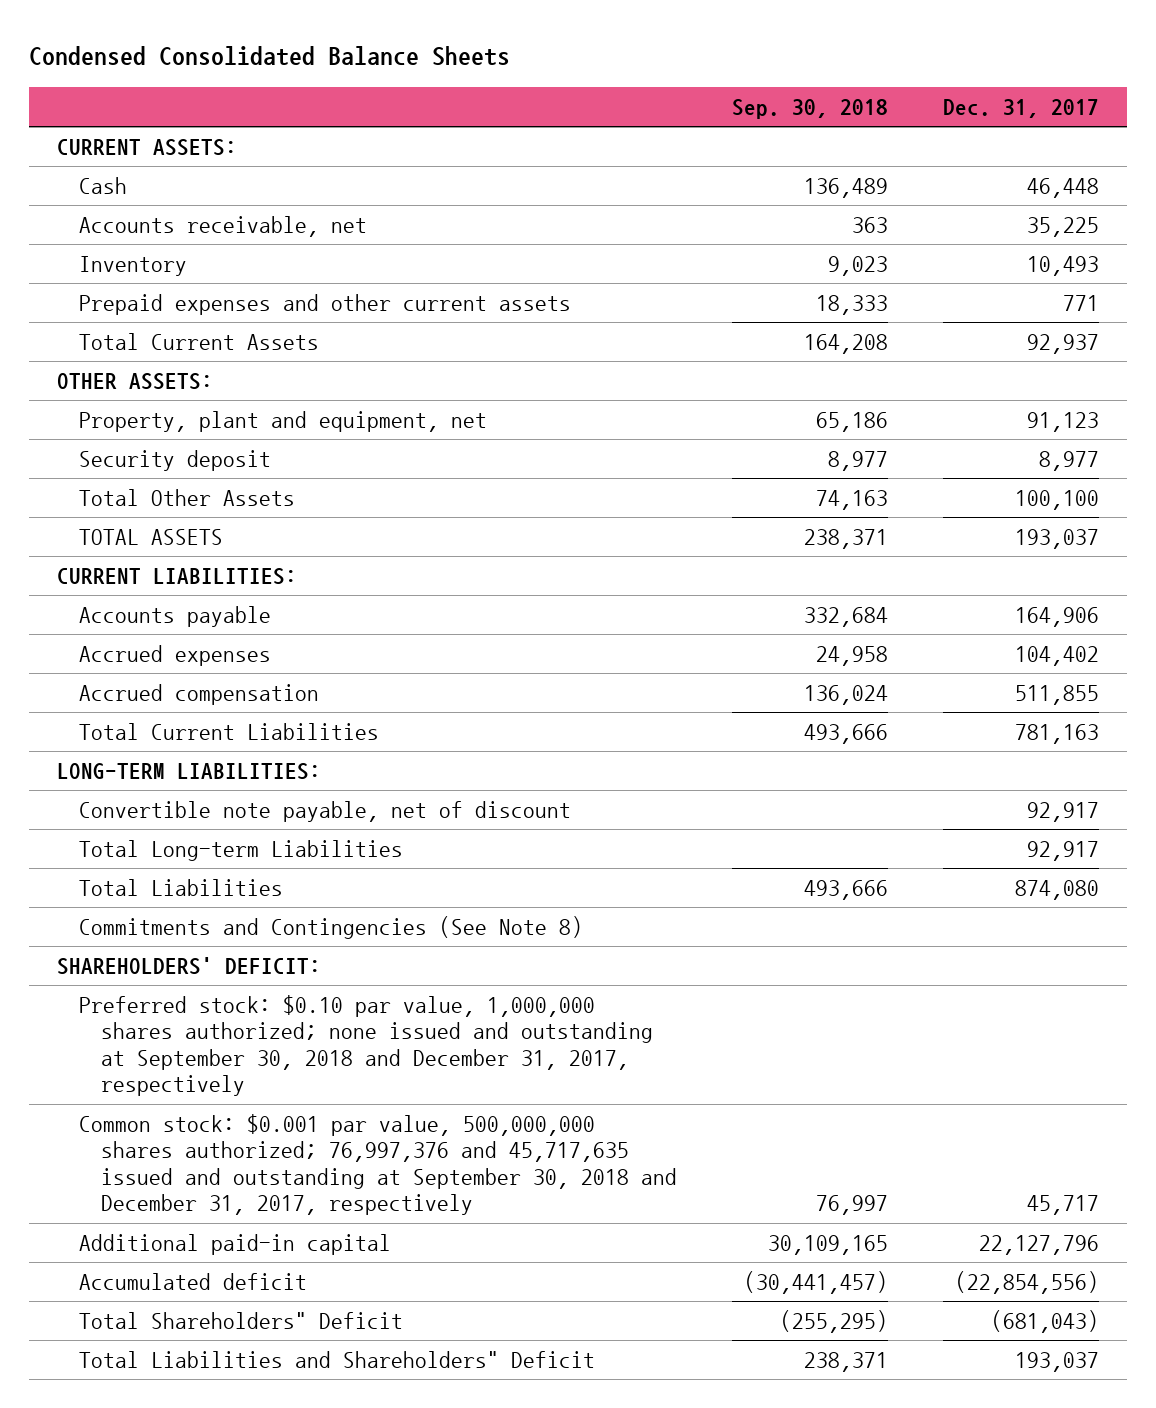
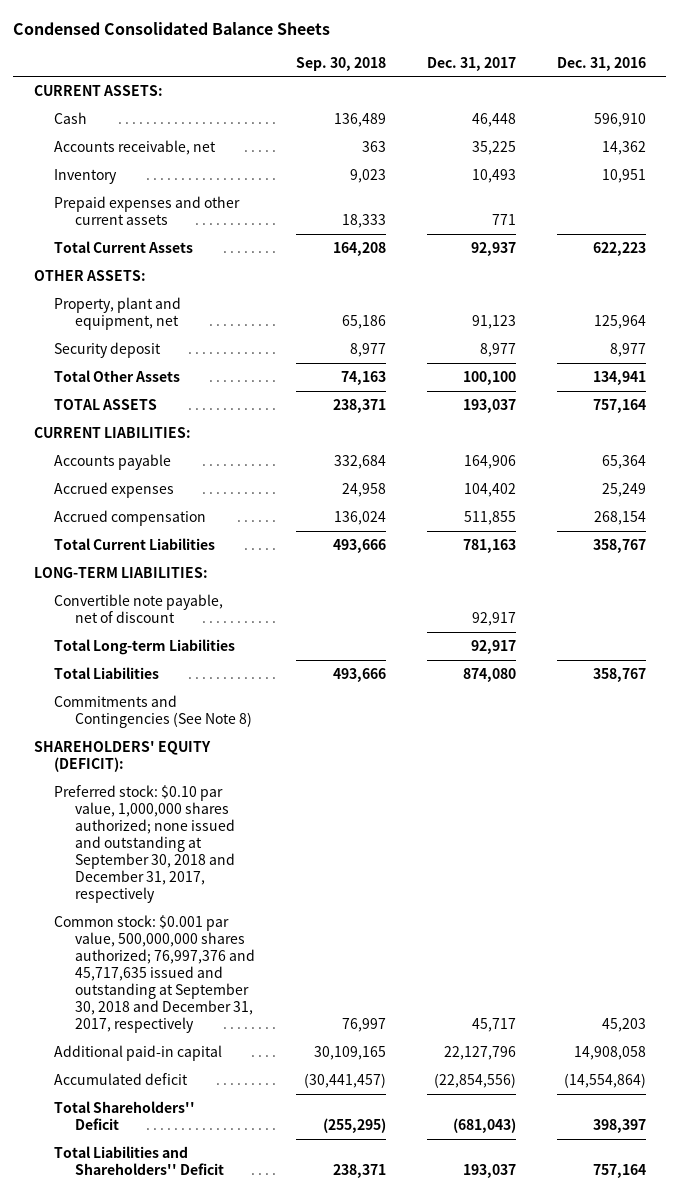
- | Sep. 30, 2018 | Dec. 31, 2017
+ | Sep. 30, 2018 | Dec. 31, 2017 | Dec. 31, 2016
- SHAREHOLDERS' DEFICIT:
+ SHAREHOLDERS' EQUITY (DEFICIT):
- Total Shareholders" Deficit | (255,295) | (681,043)
- Total Liabilities and Shareholders" Deficit | 238,371 | 193,037
+ Total Shareholders'' Deficit | (255,295) | (681,043) | 398,397
+ Total Liabilities and Shareholders'' Deficit | 238,371 | 193,037 | 757,164

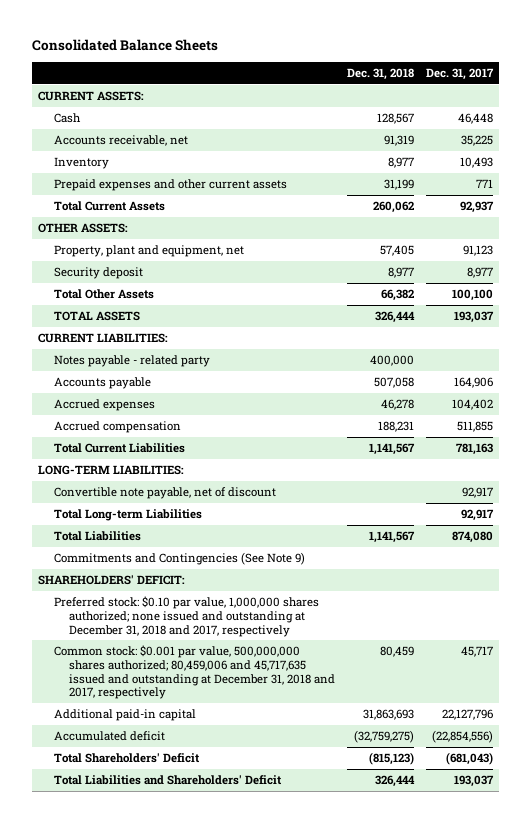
- Condensed Consolidated Balance Sheets
+ Consolidated Balance Sheets
- | Sep. 30, 2018 | Dec. 31, 2017 | Dec. 31, 2016
+ | Dec. 31, 2018 | Dec. 31, 2017
+ Notes payable - related party | 400,000 |
- Commitments and Contingencies (See Note 8)
- SHAREHOLDERS' EQUITY (DEFICIT):
- Preferred stock: $0.10 par value, 1,000,000 shares authorized; none issued and outstanding at September 30, 2018 and December 31, 2017, respectively
- Common stock: $0.001 par value, 500,000,000 shares authorized; 76,997,376 and 45,717,635 issued and outstanding at September 30, 2018 and December 31, 2017, respectively | 76,997 | 45,717 | 45,203
+ Commitments and Contingencies (See Note 9)
+ SHAREHOLDERS' DEFICIT:
+ Preferred stock: $0.10 par value, 1,000,000 shares authorized; none issued and outstanding at December 31, 2018 and 2017, respectively
+ Common stock: $0.001 par value, 500,000,000 shares authorized; 80,459,006 and 45,717,635 issued and outstanding at December 31, 2018 and 2017, respectively | 80,459 | 45,717
- Total Shareholders'' Deficit | (255,295) | (681,043) | 398,397
- Total Liabilities and Shareholders'' Deficit | 238,371 | 193,037 | 757,164
+ Total Shareholders' Deficit | (815,123) | (681,043)
+ Total Liabilities and Shareholders' Deficit | 326,444 | 193,037

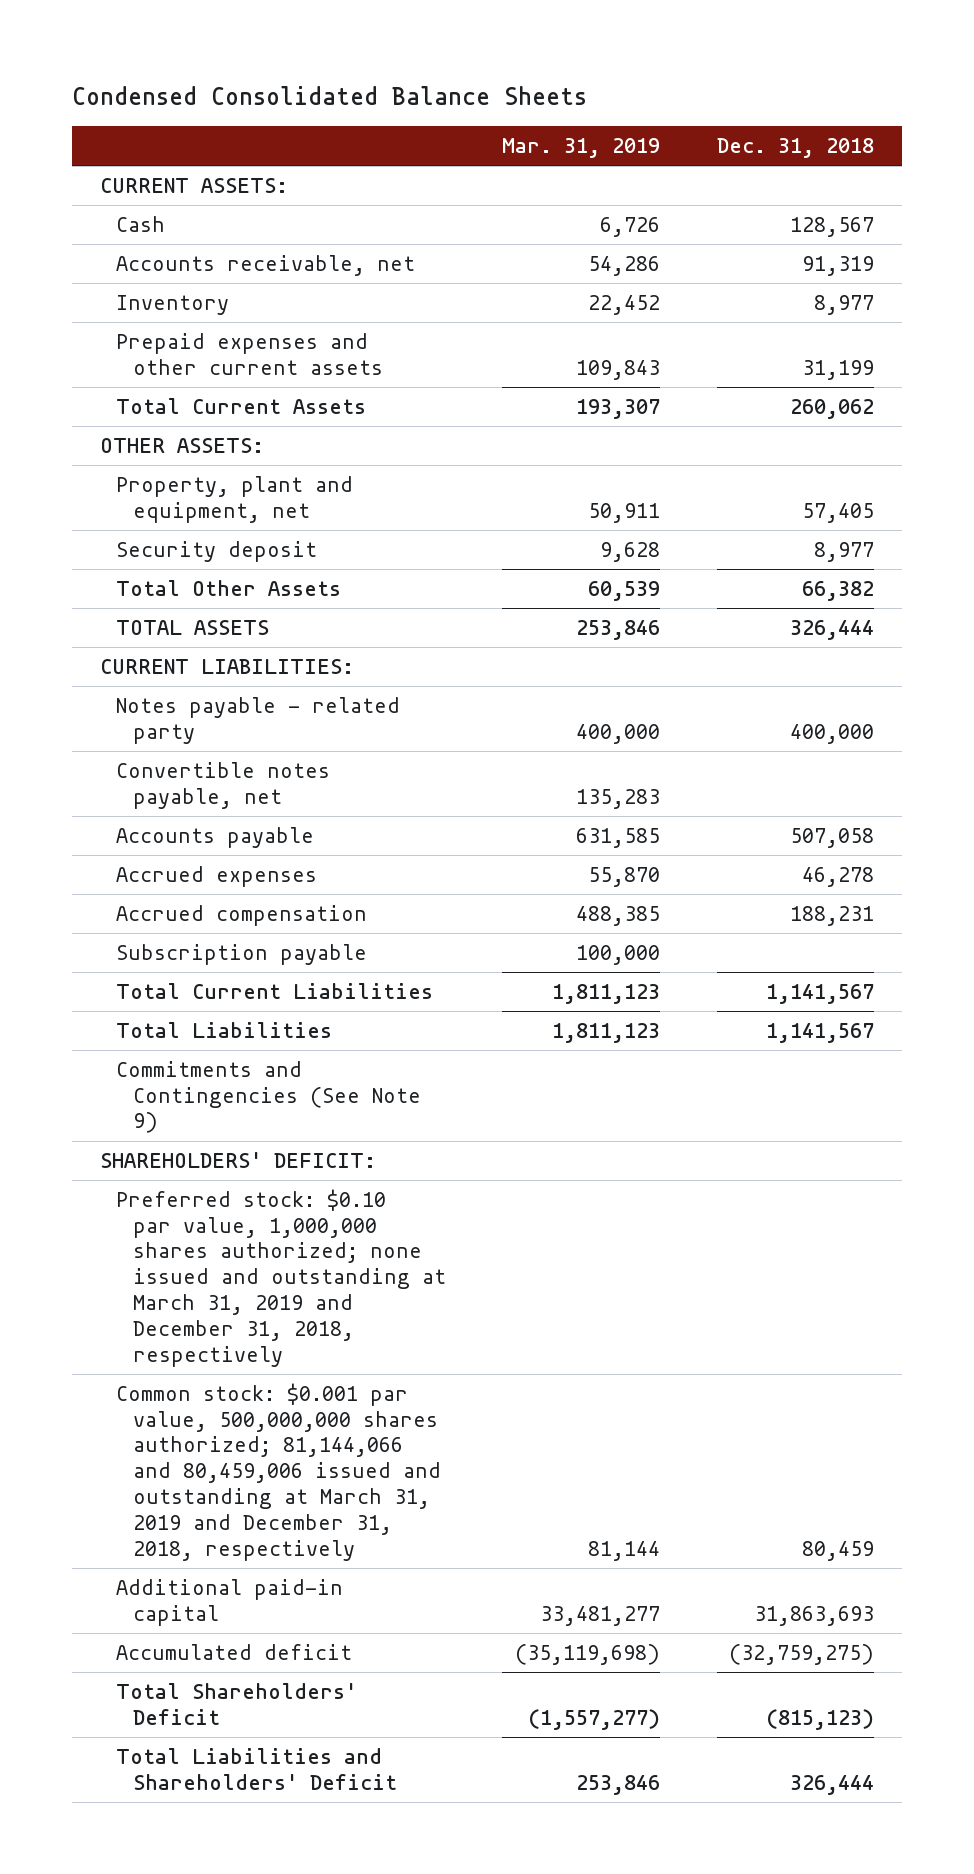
- Consolidated Balance Sheets
+ Condensed Consolidated Balance Sheets
- | Dec. 31, 2018 | Dec. 31, 2017
+ | Mar. 31, 2019 | Dec. 31, 2018
+ Convertible notes payable, net | 135,283 |
+ Subscription payable | 100,000 |
- LONG-TERM LIABILITIES:
- Convertible note payable, net of discount | | 92,917
- Total Long-term Liabilities | | 92,917
- Preferred stock: $0.10 par value, 1,000,000 shares authorized; none issued and outstanding at December 31, 2018 and 2017, respectively
- Common stock: $0.001 par value, 500,000,000 shares authorized; 80,459,006 and 45,717,635 issued and outstanding at December 31, 2018 and 2017, respectively | 80,459 | 45,717
+ Preferred stock: $0.10 par value, 1,000,000 shares authorized; none issued and outstanding at March 31, 2019 and December 31, 2018, respectively
+ Common stock: $0.001 par value, 500,000,000 shares authorized; 81,144,066 and 80,459,006 issued and outstanding at March 31, 2019 and December 31, 2018, respectively | 81,144 | 80,459

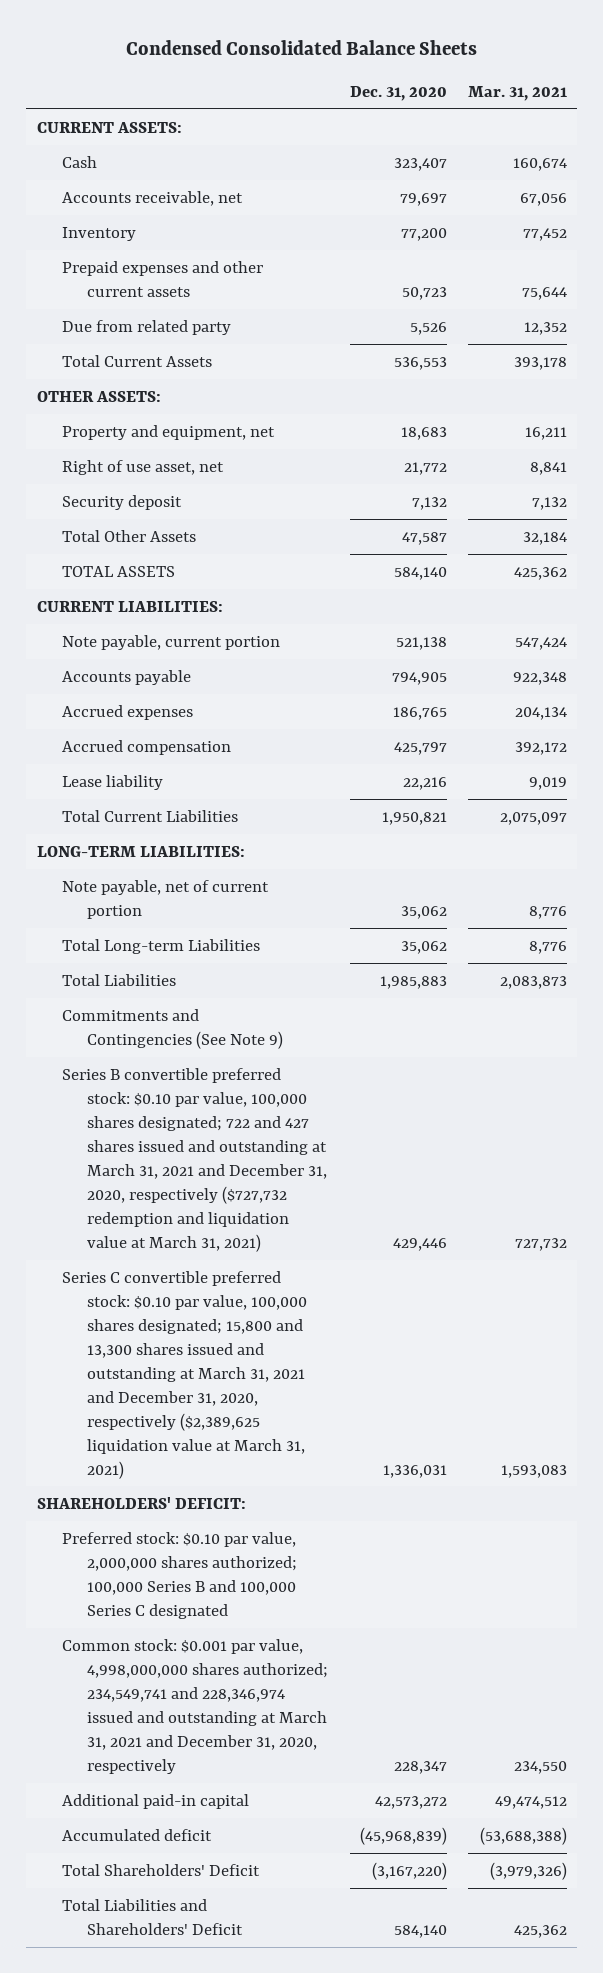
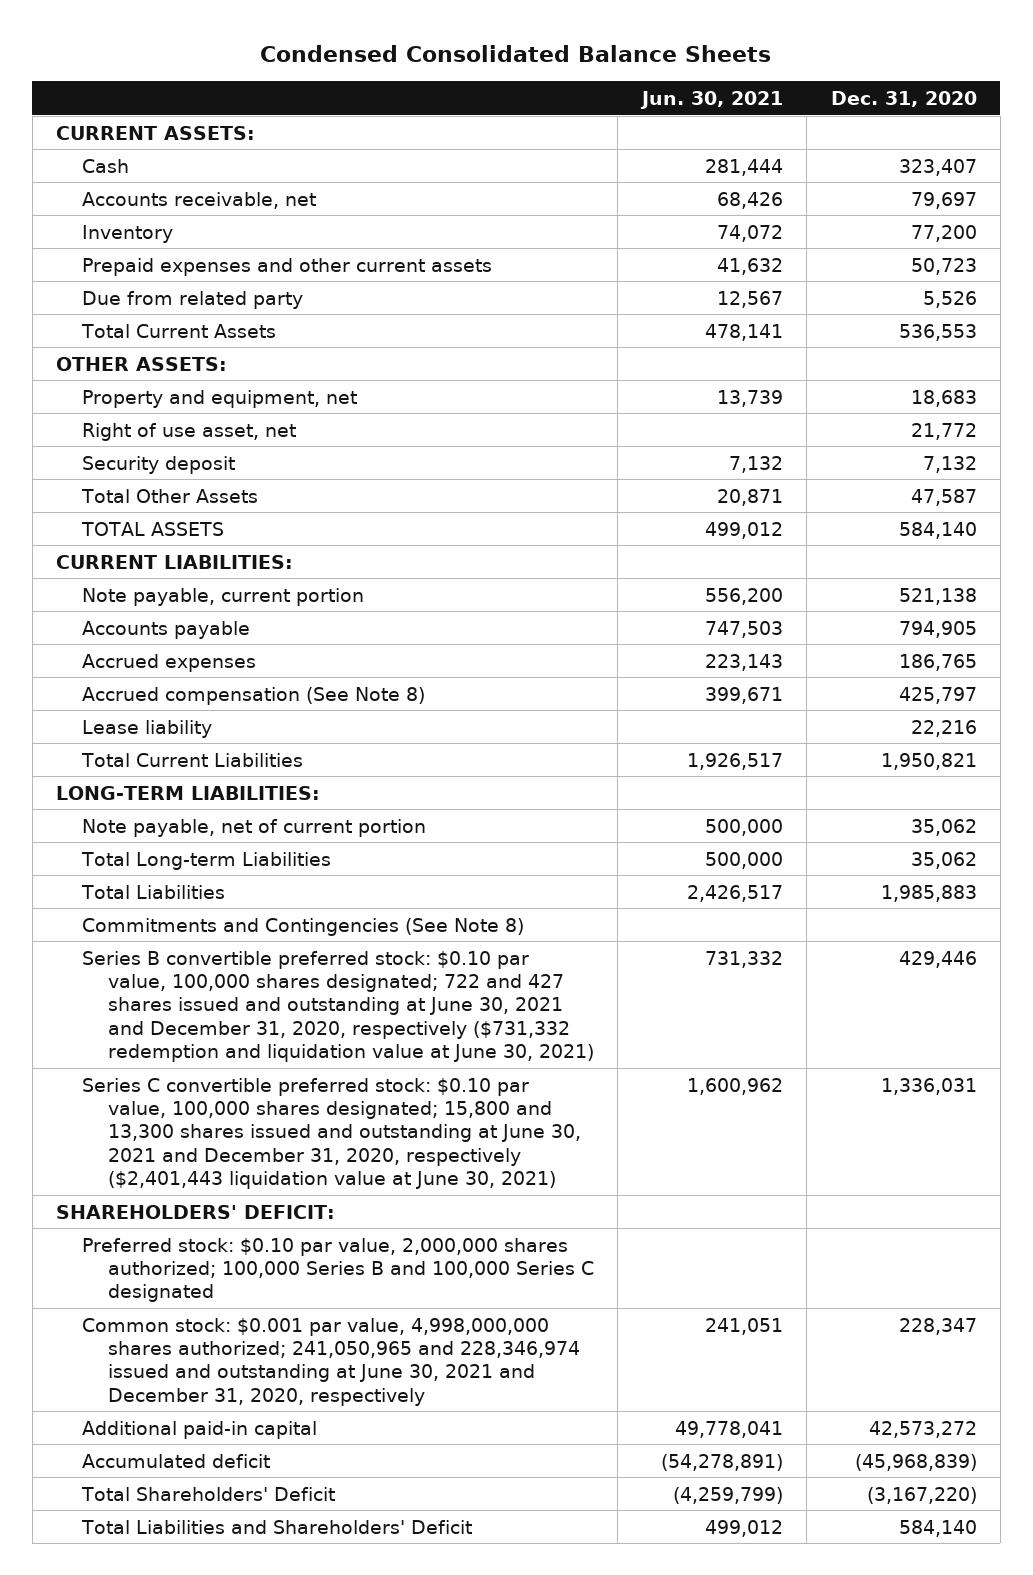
- | Dec. 31, 2020 | Mar. 31, 2021
+ | Jun. 30, 2021 | Dec. 31, 2020
- Accrued compensation | 425,797 | 392,172
+ Accrued compensation (See Note 8) | 399,671 | 425,797
- Commitments and Contingencies (See Note 9)
- Series B convertible preferred stock: $0.10 par value, 100,000 shares designated; 722 and 427 shares issued and outstanding at March 31, 2021 and December 31, 2020, respectively ($727,732 redemption and liquidation value at March 31, 2021) | 429,446 | 727,732
- Series C convertible preferred stock: $0.10 par value, 100,000 shares designated; 15,800 and 13,300 shares issued and outstanding at March 31, 2021 and December 31, 2020, respectively ($2,389,625 liquidation value at March 31, 2021) | 1,336,031 | 1,593,083
+ Commitments and Contingencies (See Note 8)
+ Series B convertible preferred stock: $0.10 par value, 100,000 shares designated; 722 and 427 shares issued and outstanding at June 30, 2021 and December 31, 2020, respectively ($731,332 redemption and liquidation value at June 30, 2021) | 731,332 | 429,446
+ Series C convertible preferred stock: $0.10 par value, 100,000 shares designated; 15,800 and 13,300 shares issued and outstanding at June 30, 2021 and December 31, 2020, respectively ($2,401,443 liquidation value at June 30, 2021) | 1,600,962 | 1,336,031
- Common stock: $0.001 par value, 4,998,000,000 shares authorized; 234,549,741 and 228,346,974 issued and outstanding at March 31, 2021 and December 31, 2020, respectively | 228,347 | 234,550
+ Common stock: $0.001 par value, 4,998,000,000 shares authorized; 241,050,965 and 228,346,974 issued and outstanding at June 30, 2021 and December 31, 2020, respectively | 241,051 | 228,347

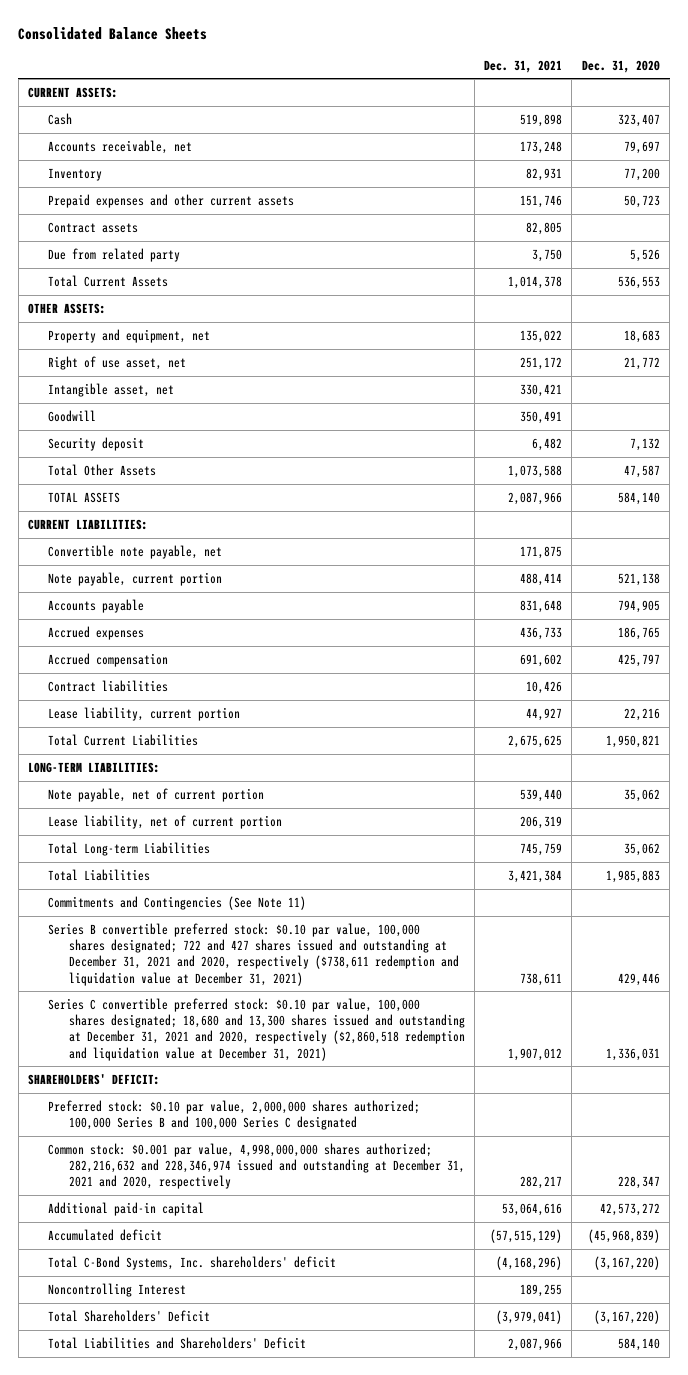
- Condensed Consolidated Balance Sheets
+ Consolidated Balance Sheets
- | Jun. 30, 2021 | Dec. 31, 2020
+ | Dec. 31, 2021 | Dec. 31, 2020
+ Contract assets | 82,805 |
+ Intangible asset, net | 330,421 |
+ Goodwill | 350,491 |
+ Convertible note payable, net | 171,875 |
- Accrued compensation (See Note 8) | 399,671 | 425,797
- Lease liability | | 22,216
+ Accrued compensation | 691,602 | 425,797
+ Contract liabilities | 10,426 |
+ Lease liability, current portion | 44,927 | 22,216
+ Lease liability, net of current portion | 206,319 |
- Commitments and Contingencies (See Note 8)
- Series B convertible preferred stock: $0.10 par value, 100,000 shares designated; 722 and 427 shares issued and outstanding at June 30, 2021 and December 31, 2020, respectively ($731,332 redemption and liquidation value at June 30, 2021) | 731,332 | 429,446
- Series C convertible preferred stock: $0.10 par value, 100,000 shares designated; 15,800 and 13,300 shares issued and outstanding at June 30, 2021 and December 31, 2020, respectively ($2,401,443 liquidation value at June 30, 2021) | 1,600,962 | 1,336,031
+ Commitments and Contingencies (See Note 11)
+ Series B convertible preferred stock: $0.10 par value, 100,000 shares designated; 722 and 427 shares issued and outstanding at December 31, 2021 and 2020, respectively ($738,611 redemption and liquidation value at December 31, 2021) | 738,611 | 429,446
+ Series C convertible preferred stock: $0.10 par value, 100,000 shares designated; 18,680 and 13,300 shares issued and outstanding at December 31, 2021 and 2020, respectively ($2,860,518 redemption and liquidation value at December 31, 2021) | 1,907,012 | 1,336,031
- Common stock: $0.001 par value, 4,998,000,000 shares authorized; 241,050,965 and 228,346,974 issued and outstanding at June 30, 2021 and December 31, 2020, respectively | 241,051 | 228,347
+ Common stock: $0.001 par value, 4,998,000,000 shares authorized; 282,216,632 and 228,346,974 issued and outstanding at December 31, 2021 and 2020, respectively | 282,217 | 228,347
+ Total C-Bond Systems, Inc. shareholders' deficit | (4,168,296) | (3,167,220)
+ Noncontrolling Interest | 189,255 |

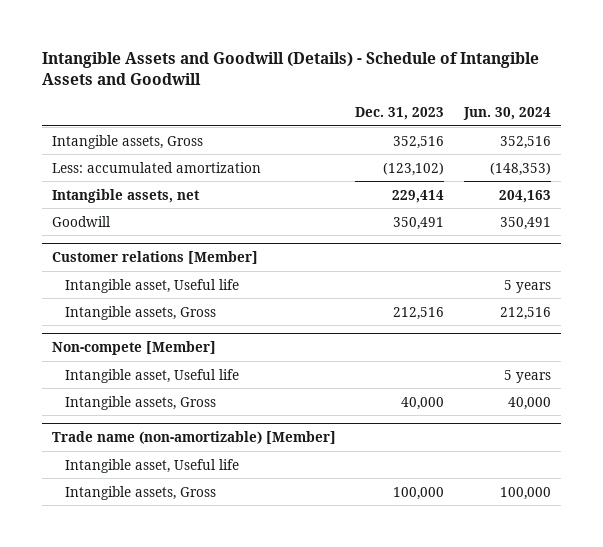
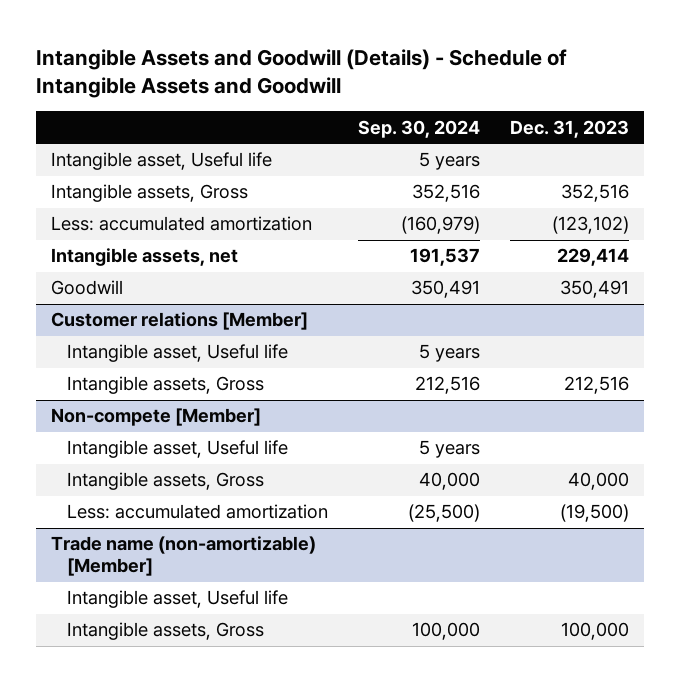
- | Dec. 31, 2023 | Jun. 30, 2024
+ | Sep. 30, 2024 | Dec. 31, 2023
+ Intangible asset, Useful life | 5 years |
@ Non-compete [Member]
+ Less: accumulated amortization | (25,500) | (19,500)

